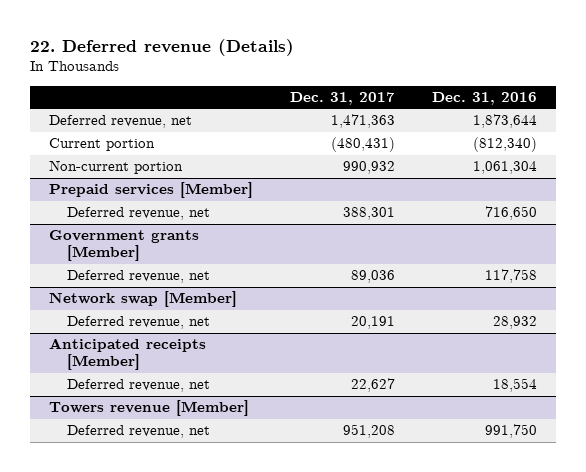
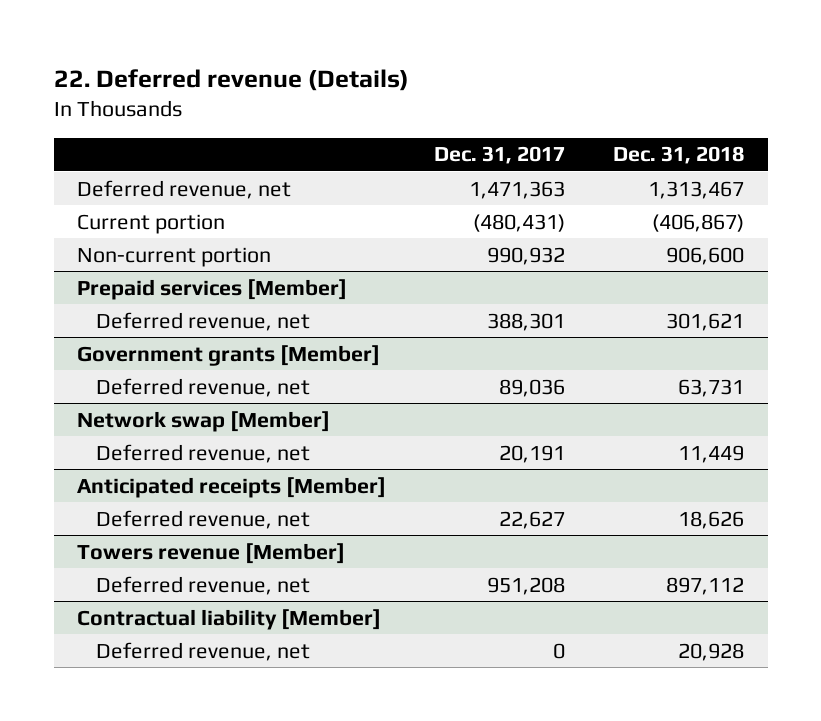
- | Dec. 31, 2017 | Dec. 31, 2016
+ | Dec. 31, 2017 | Dec. 31, 2018
+ Contractual liability [Member]
+ Deferred revenue, net | 0 | 20,928

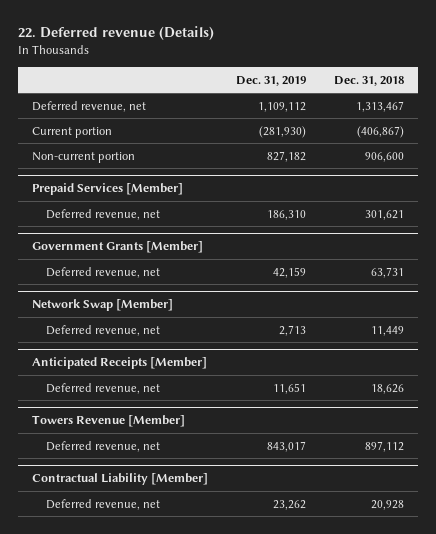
- | Dec. 31, 2017 | Dec. 31, 2018
+ | Dec. 31, 2019 | Dec. 31, 2018
- Prepaid services [Member]
+ Prepaid Services [Member]
- Government grants [Member]
+ Government Grants [Member]
- Network swap [Member]
+ Network Swap [Member]
- Anticipated receipts [Member]
+ Anticipated Receipts [Member]
- Towers revenue [Member]
+ Towers Revenue [Member]
- Contractual liability [Member]
+ Contractual Liability [Member]

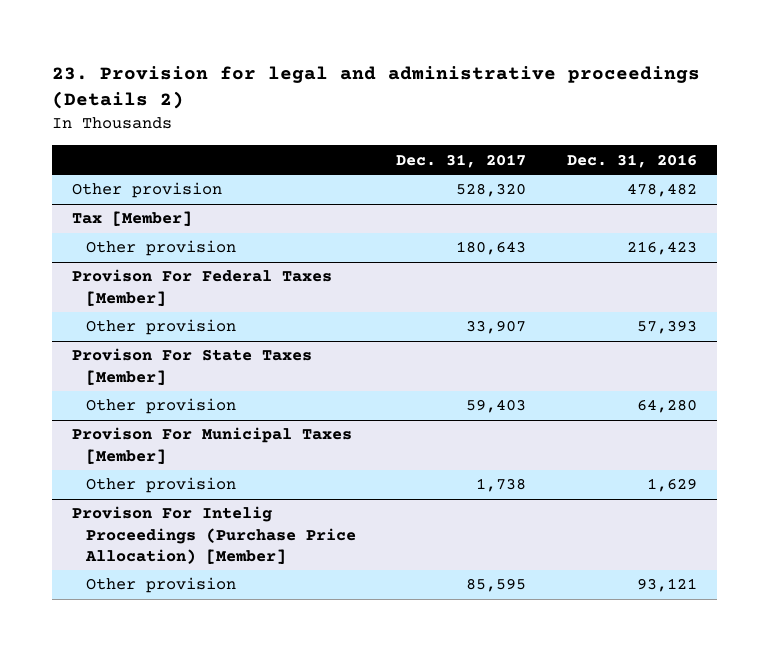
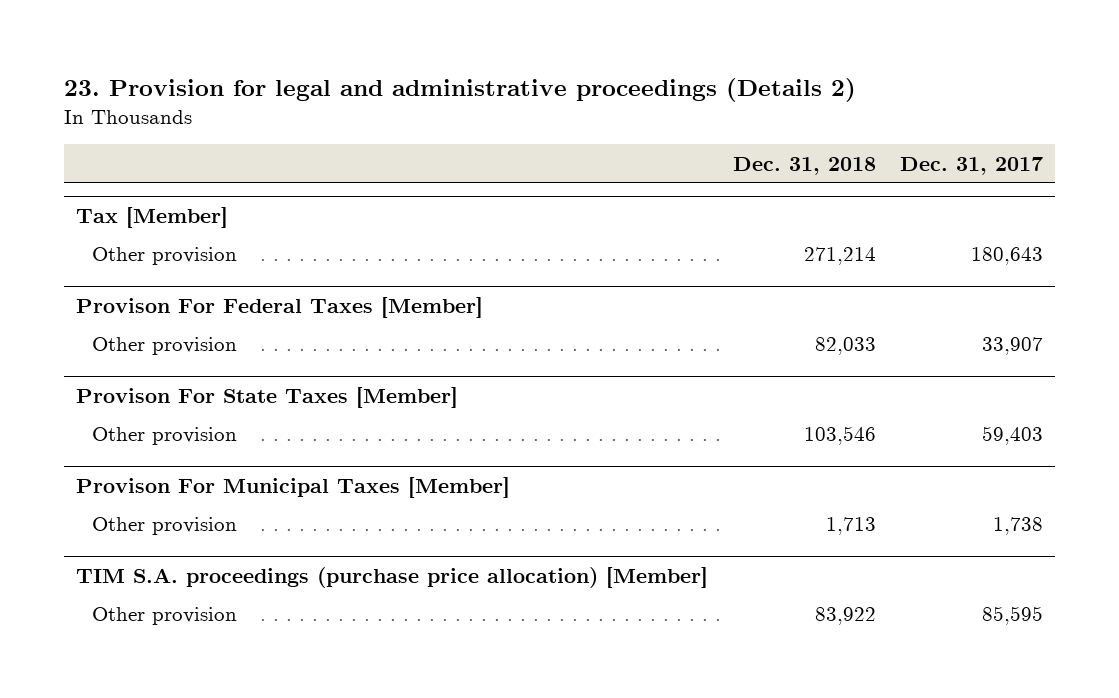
- | Dec. 31, 2017 | Dec. 31, 2016
+ | Dec. 31, 2018 | Dec. 31, 2017
- Other provision | 528,320 | 478,482
- Provison For Intelig Proceedings (Purchase Price Allocation) [Member]
+ TIM S.A. proceedings (purchase price allocation) [Member]

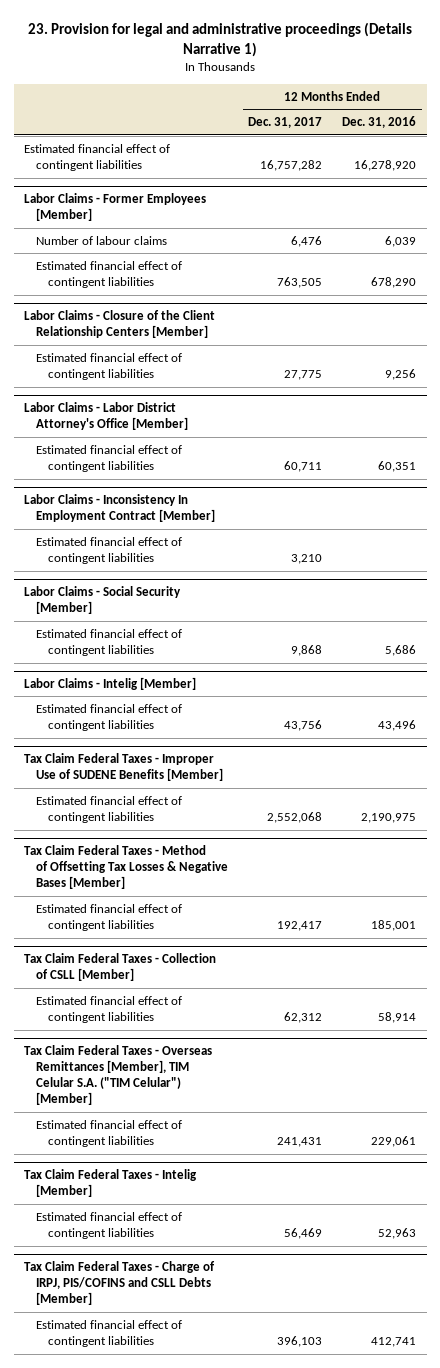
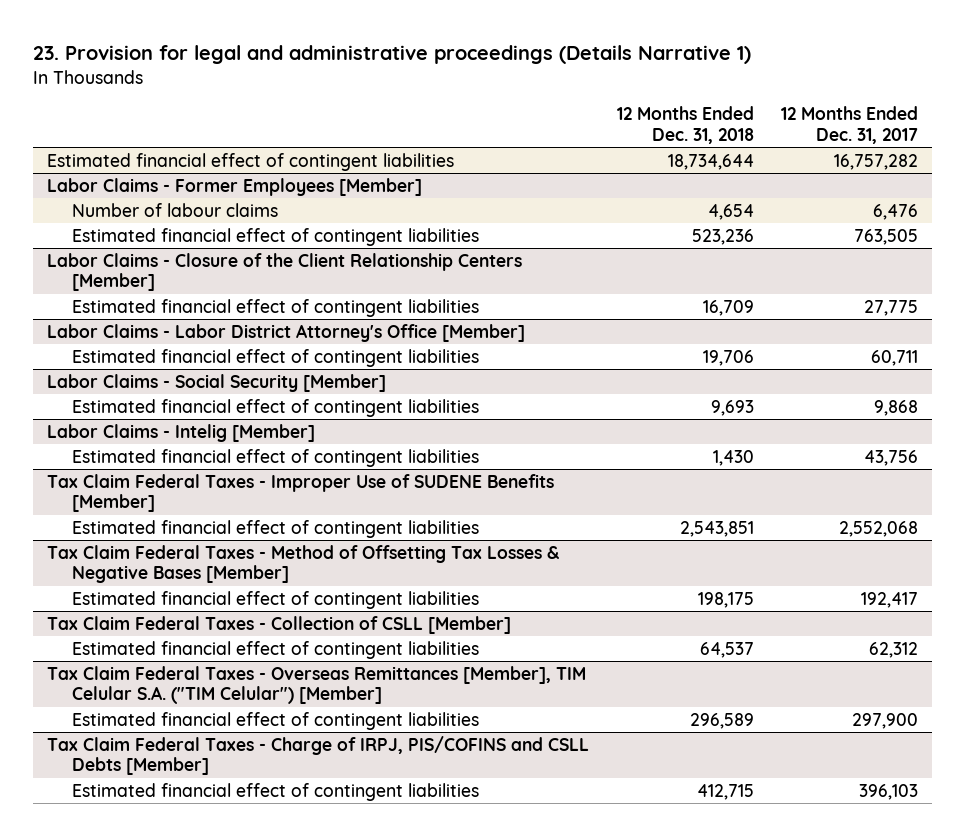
- | 12 Months Ended Dec. 31, 2017 | 12 Months Ended Dec. 31, 2016
+ | 12 Months Ended Dec. 31, 2018 | 12 Months Ended Dec. 31, 2017
- Labor Claims - Inconsistency In Employment Contract [Member]
- Estimated financial effect of contingent liabilities | 3,210 |
@ Tax Claim Federal Taxes - Overseas Remittances [Member], TIM Celular S.A. ("TIM Celular") [Member]
- Estimated financial effect of contingent liabilities | 241,431 | 229,061
- Tax Claim Federal Taxes - Intelig [Member]
- Estimated financial effect of contingent liabilities | 56,469 | 52,963
@ Tax Claim Federal Taxes - Overseas Remittances [Member], TIM Celular S.A. ("TIM Celular") [Member]
+ Estimated financial effect of contingent liabilities | 296,589 | 297,900

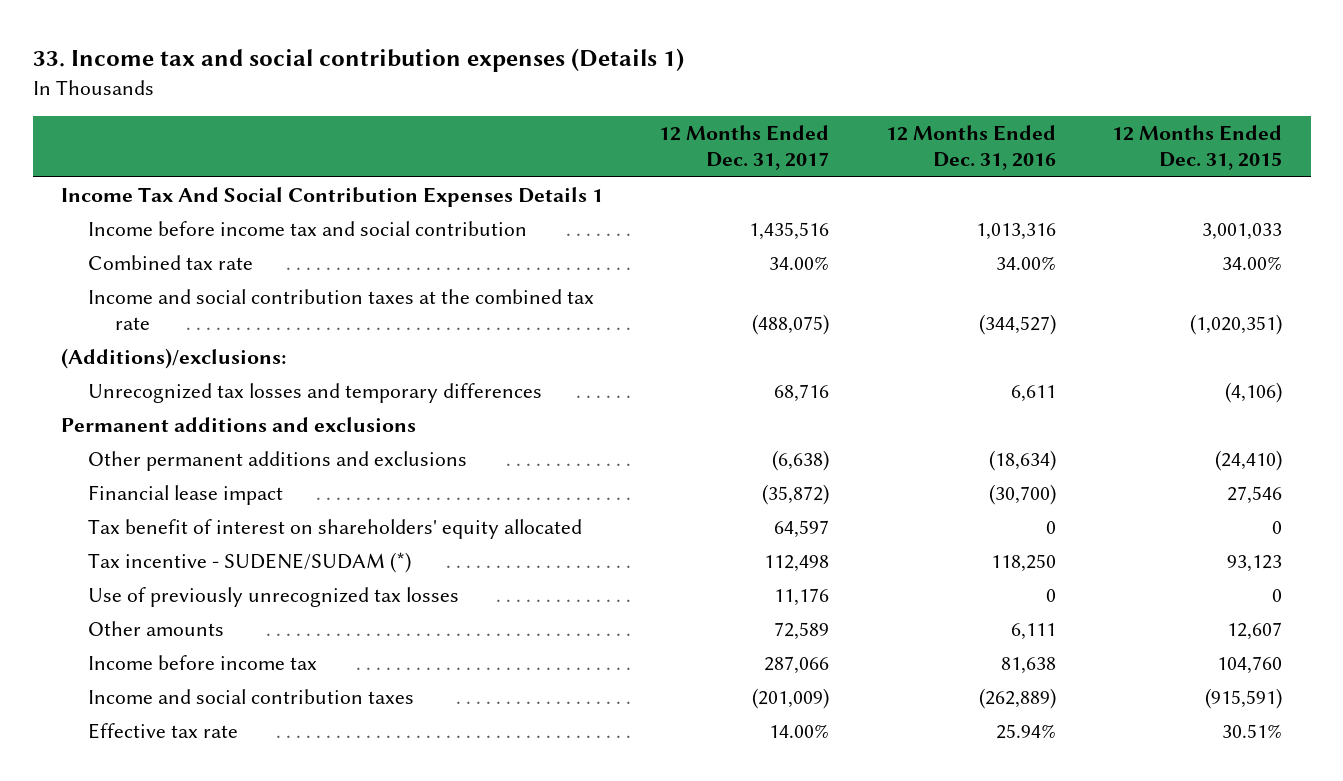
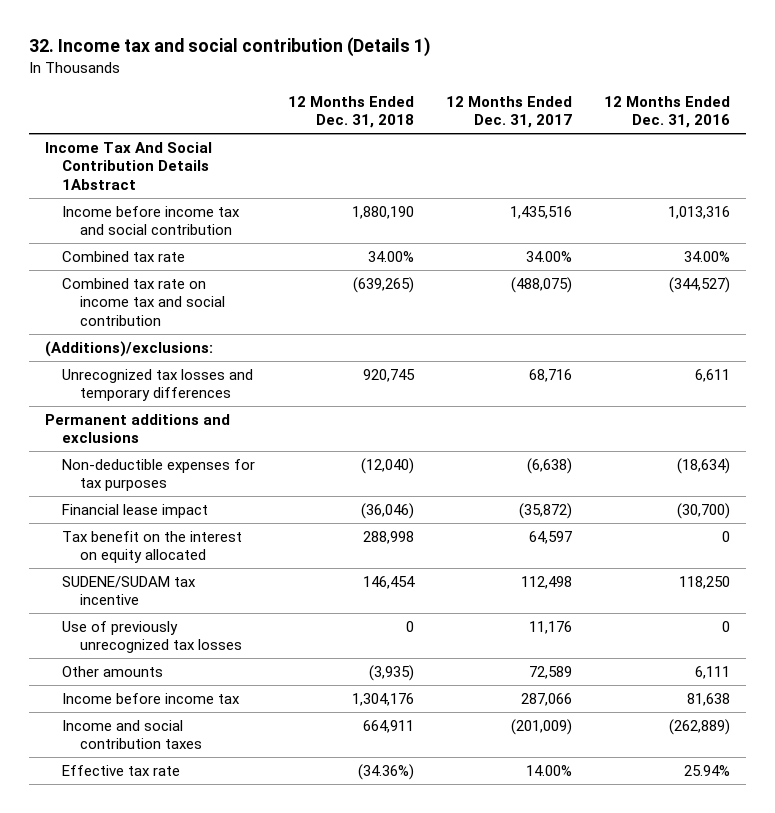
- 33. Income tax and social contribution expenses (Details 1)
+ 32. Income tax and social contribution (Details 1)
- | 12 Months Ended Dec. 31, 2017 | 12 Months Ended Dec. 31, 2016 | 12 Months Ended Dec. 31, 2015
+ | 12 Months Ended Dec. 31, 2018 | 12 Months Ended Dec. 31, 2017 | 12 Months Ended Dec. 31, 2016
- Income Tax And Social Contribution Expenses Details 1
+ Income Tax And Social Contribution Details 1Abstract
- Income and social contribution taxes at the combined tax rate | (488,075) | (344,527) | (1,020,351)
+ Combined tax rate on income tax and social contribution | (639,265) | (488,075) | (344,527)
- Other permanent additions and exclusions | (6,638) | (18,634) | (24,410)
+ Non-deductible expenses for tax purposes | (12,040) | (6,638) | (18,634)
- Tax benefit of interest on shareholders' equity allocated | 64,597 | 0 | 0
- Tax incentive - SUDENE/SUDAM (*) | 112,498 | 118,250 | 93,123
+ Tax benefit on the interest on equity allocated | 288,998 | 64,597 | 0
+ SUDENE/SUDAM tax incentive | 146,454 | 112,498 | 118,250

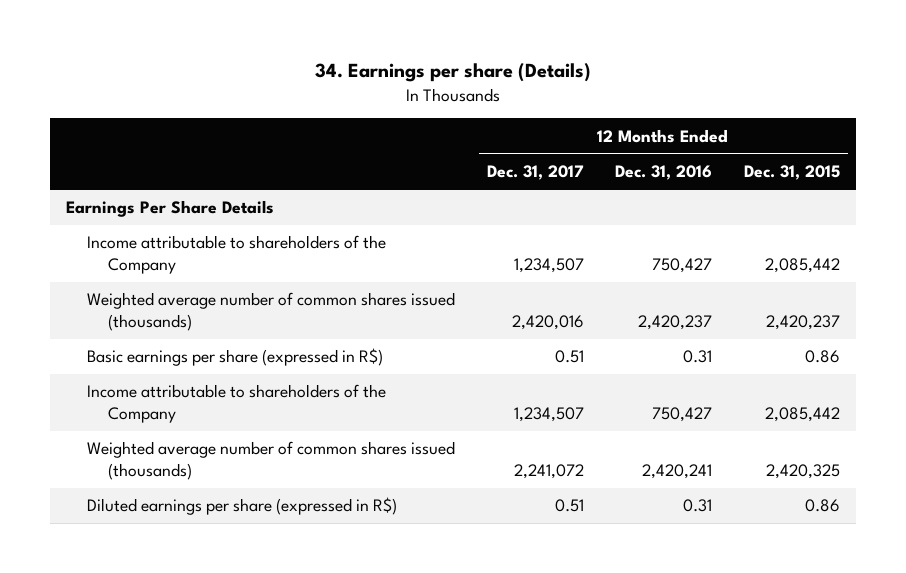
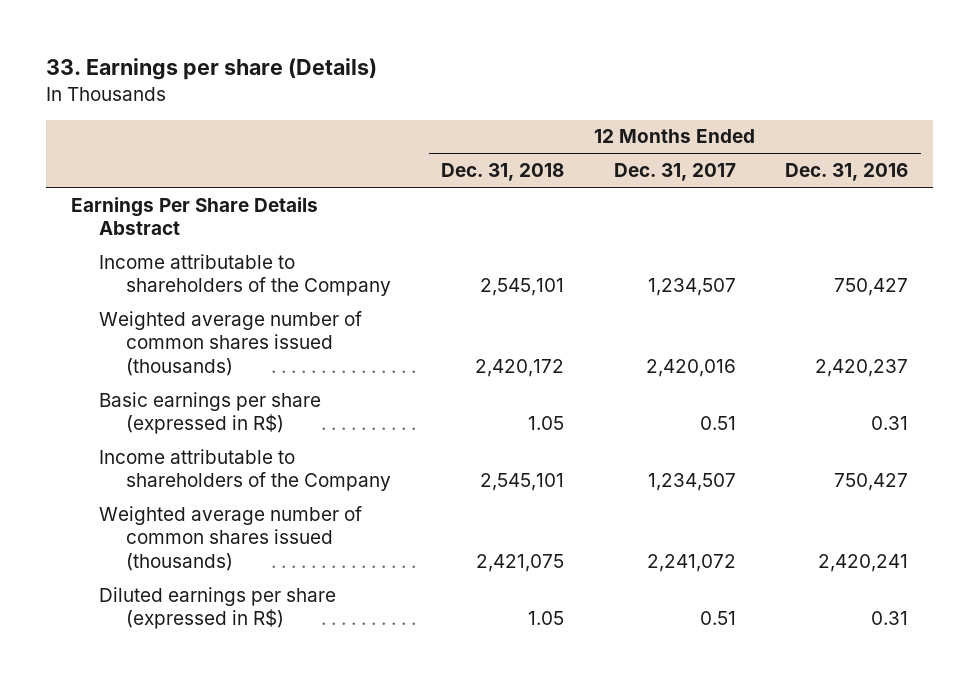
- 34. Earnings per share (Details)
+ 33. Earnings per share (Details)
- | 12 Months Ended Dec. 31, 2017 | 12 Months Ended Dec. 31, 2016 | 12 Months Ended Dec. 31, 2015
+ | 12 Months Ended Dec. 31, 2018 | 12 Months Ended Dec. 31, 2017 | 12 Months Ended Dec. 31, 2016
- Earnings Per Share Details
+ Earnings Per Share Details Abstract

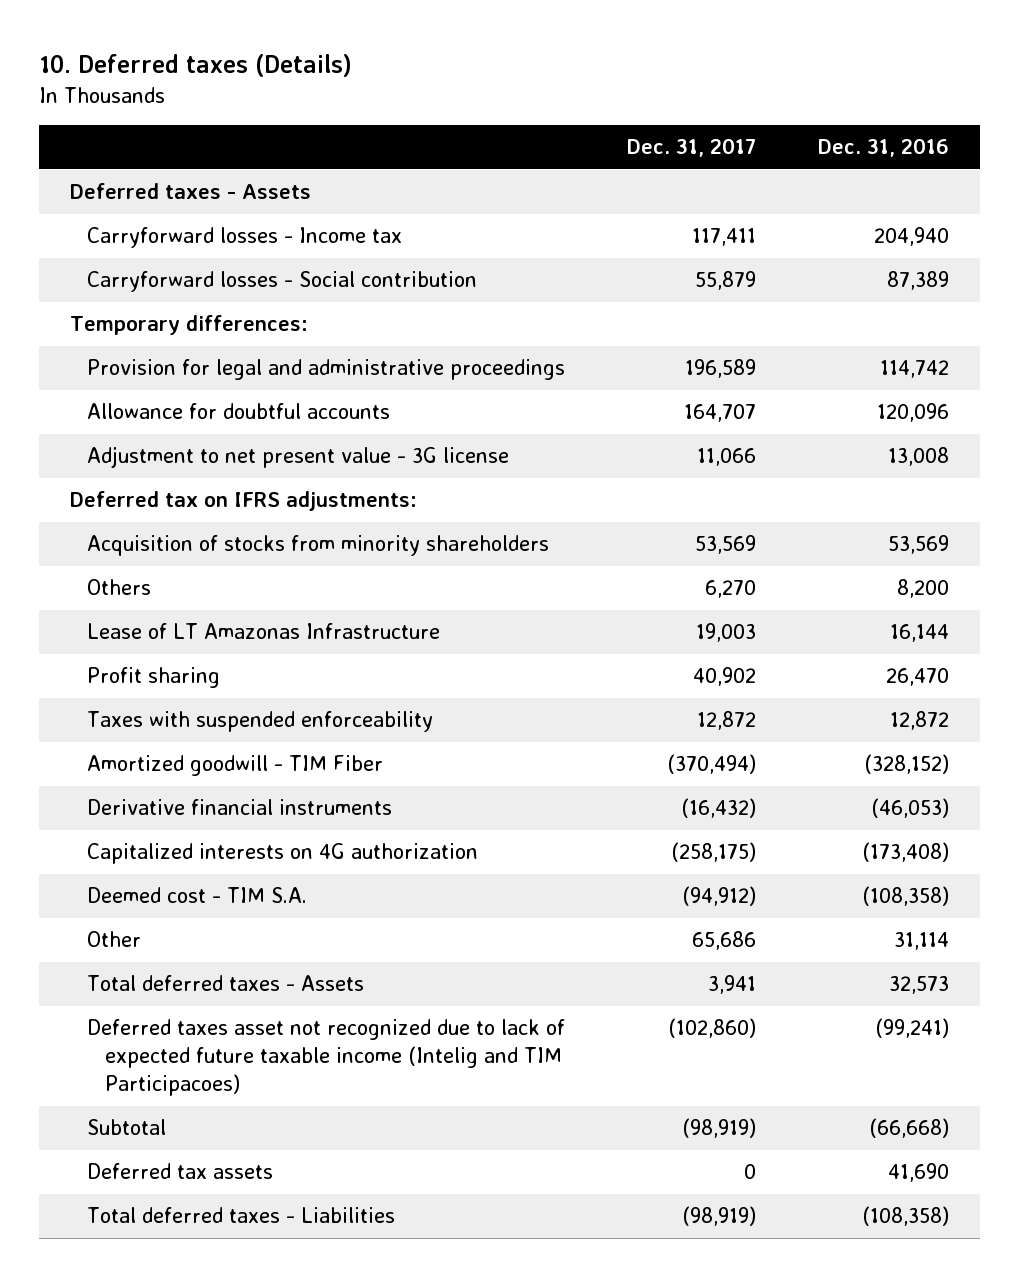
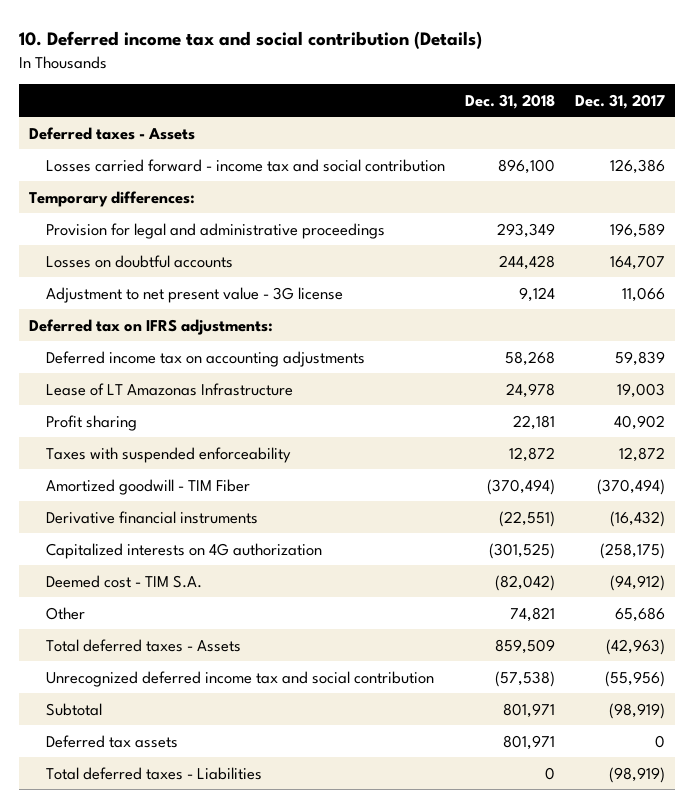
- 10. Deferred taxes (Details)
+ 10. Deferred income tax and social contribution (Details)
- | Dec. 31, 2017 | Dec. 31, 2016
+ | Dec. 31, 2018 | Dec. 31, 2017
- Carryforward losses - Income tax | 117,411 | 204,940
- Carryforward losses - Social contribution | 55,879 | 87,389
+ Losses carried forward - income tax and social contribution | 896,100 | 126,386
- Allowance for doubtful accounts | 164,707 | 120,096
+ Losses on doubtful accounts | 244,428 | 164,707
- Acquisition of stocks from minority shareholders | 53,569 | 53,569
- Others | 6,270 | 8,200
+ Deferred income tax on accounting adjustments | 58,268 | 59,839
- Total deferred taxes - Assets | 3,941 | 32,573
- Deferred taxes asset not recognized due to lack of expected future taxable income (Intelig and TIM Participacoes) | (102,860) | (99,241)
+ Total deferred taxes - Assets | 859,509 | (42,963)
+ Unrecognized deferred income tax and social contribution | (57,538) | (55,956)

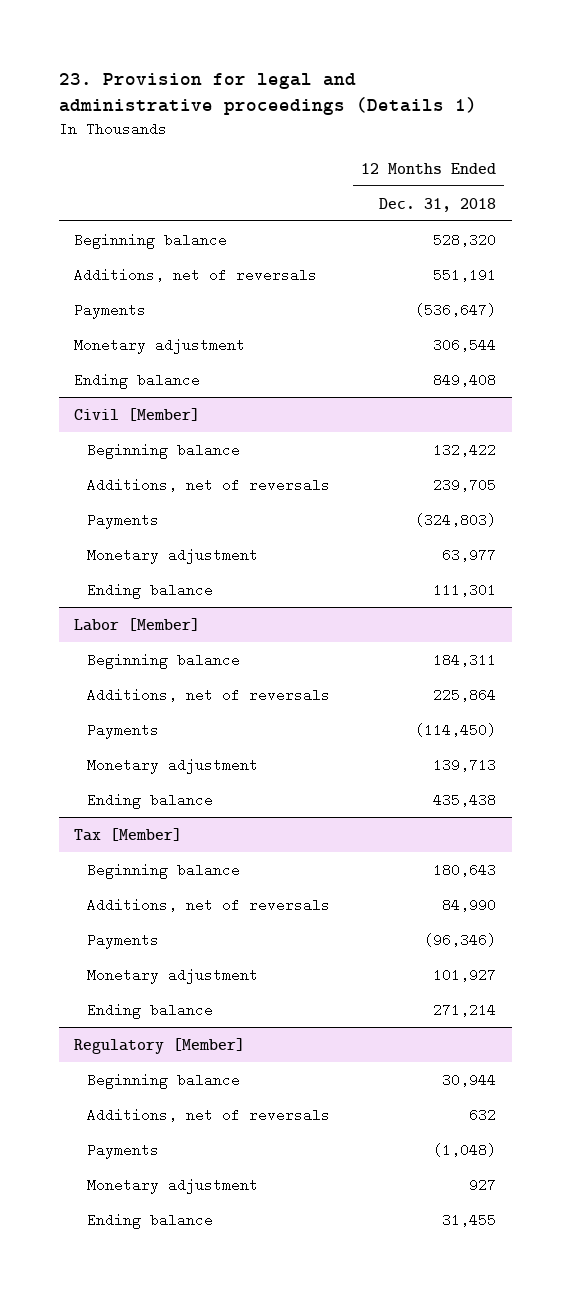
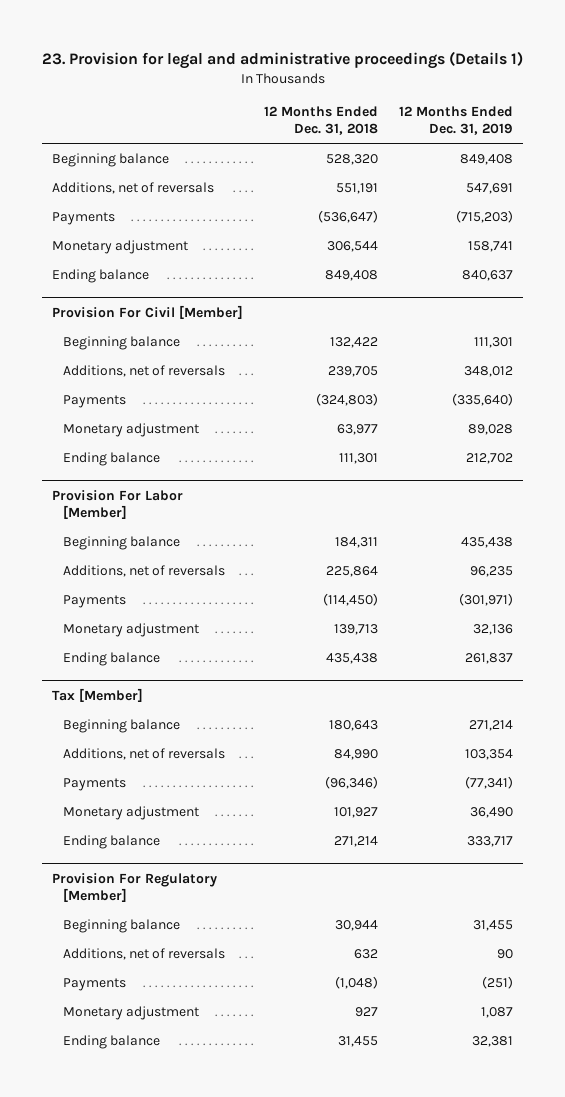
- | 12 Months Ended Dec. 31, 2018
+ | 12 Months Ended Dec. 31, 2018 | 12 Months Ended Dec. 31, 2019
- Civil [Member]
+ Provision For Civil [Member]
- Labor [Member]
+ Provision For Labor [Member]
- Regulatory [Member]
+ Provision For Regulatory [Member]

